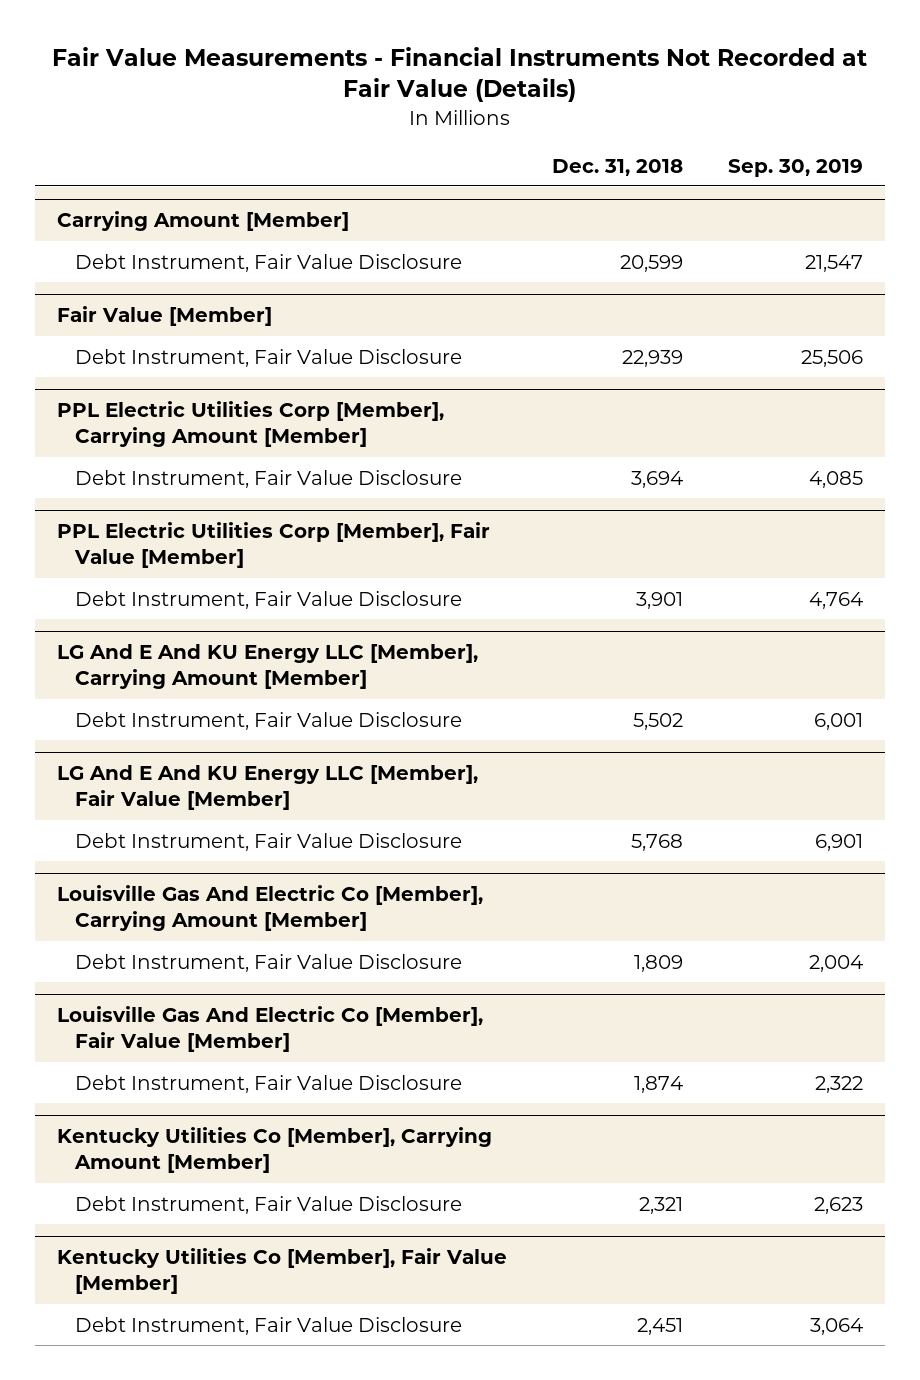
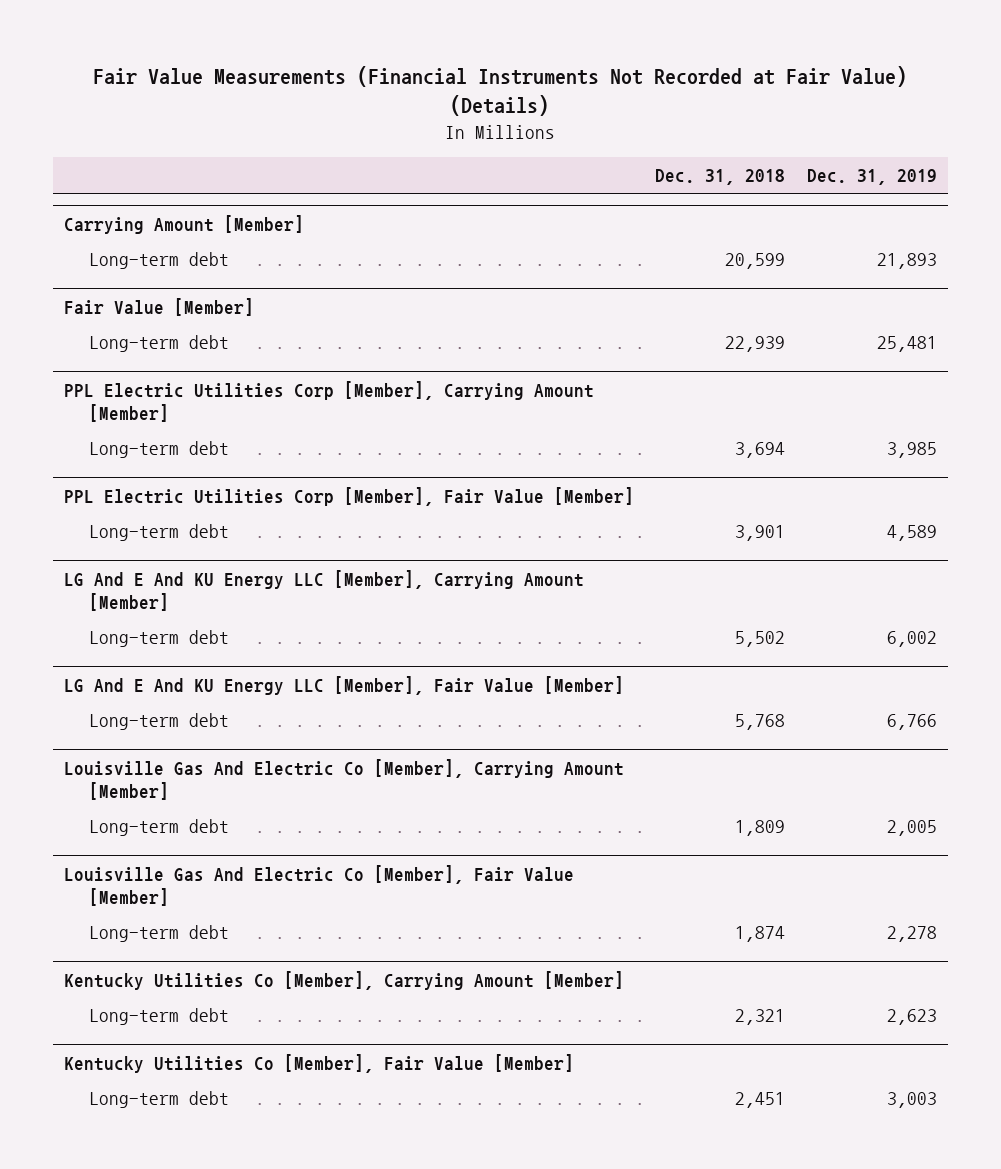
- Fair Value Measurements - Financial Instruments Not Recorded at Fair Value (Details)
+ Fair Value Measurements (Financial Instruments Not Recorded at Fair Value) (Details)
- | Dec. 31, 2018 | Sep. 30, 2019
+ | Dec. 31, 2018 | Dec. 31, 2019
@ Carrying Amount [Member]
- Debt Instrument, Fair Value Disclosure | 20,599 | 21,547
+ Long-term debt | 20,599 | 21,893
@ Fair Value [Member]
- Debt Instrument, Fair Value Disclosure | 22,939 | 25,506
+ Long-term debt | 22,939 | 25,481
@ PPL Electric Utilities Corp [Member], Carrying Amount [Member]
- Debt Instrument, Fair Value Disclosure | 3,694 | 4,085
+ Long-term debt | 3,694 | 3,985
@ PPL Electric Utilities Corp [Member], Fair Value [Member]
- Debt Instrument, Fair Value Disclosure | 3,901 | 4,764
+ Long-term debt | 3,901 | 4,589
@ LG And E And KU Energy LLC [Member], Carrying Amount [Member]
- Debt Instrument, Fair Value Disclosure | 5,502 | 6,001
+ Long-term debt | 5,502 | 6,002
@ LG And E And KU Energy LLC [Member], Fair Value [Member]
- Debt Instrument, Fair Value Disclosure | 5,768 | 6,901
+ Long-term debt | 5,768 | 6,766
@ Louisville Gas And Electric Co [Member], Carrying Amount [Member]
- Debt Instrument, Fair Value Disclosure | 1,809 | 2,004
+ Long-term debt | 1,809 | 2,005
@ Louisville Gas And Electric Co [Member], Fair Value [Member]
- Debt Instrument, Fair Value Disclosure | 1,874 | 2,322
+ Long-term debt | 1,874 | 2,278
@ Kentucky Utilities Co [Member], Carrying Amount [Member]
- Debt Instrument, Fair Value Disclosure | 2,321 | 2,623
+ Long-term debt | 2,321 | 2,623
@ Kentucky Utilities Co [Member], Fair Value [Member]
- Debt Instrument, Fair Value Disclosure | 2,451 | 3,064
+ Long-term debt | 2,451 | 3,003

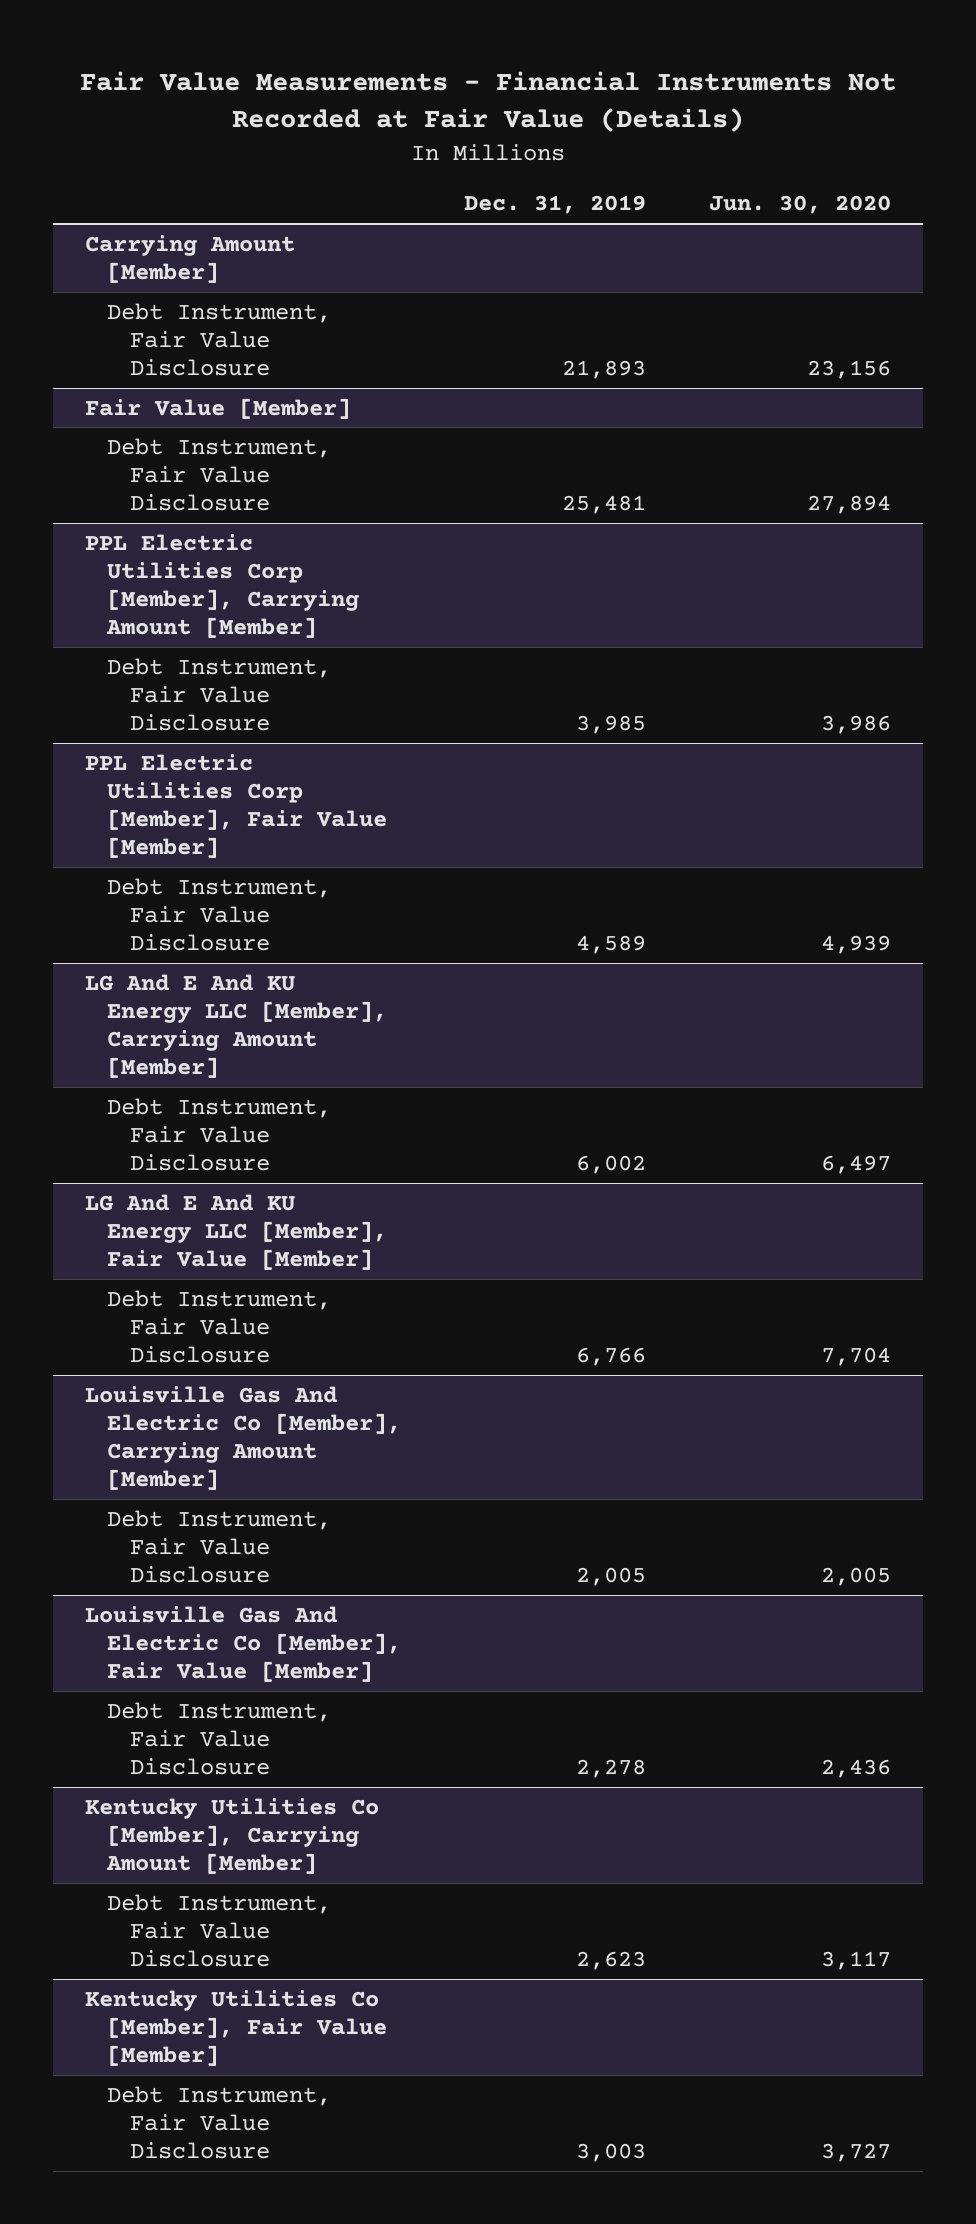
- Fair Value Measurements (Financial Instruments Not Recorded at Fair Value) (Details)
+ Fair Value Measurements - Financial Instruments Not Recorded at Fair Value (Details)
- | Dec. 31, 2018 | Dec. 31, 2019
+ | Dec. 31, 2019 | Jun. 30, 2020
@ Carrying Amount [Member]
- Long-term debt | 20,599 | 21,893
+ Debt Instrument, Fair Value Disclosure | 21,893 | 23,156
@ Fair Value [Member]
- Long-term debt | 22,939 | 25,481
+ Debt Instrument, Fair Value Disclosure | 25,481 | 27,894
@ PPL Electric Utilities Corp [Member], Carrying Amount [Member]
- Long-term debt | 3,694 | 3,985
+ Debt Instrument, Fair Value Disclosure | 3,985 | 3,986
@ PPL Electric Utilities Corp [Member], Fair Value [Member]
- Long-term debt | 3,901 | 4,589
+ Debt Instrument, Fair Value Disclosure | 4,589 | 4,939
@ LG And E And KU Energy LLC [Member], Carrying Amount [Member]
- Long-term debt | 5,502 | 6,002
+ Debt Instrument, Fair Value Disclosure | 6,002 | 6,497
@ LG And E And KU Energy LLC [Member], Fair Value [Member]
- Long-term debt | 5,768 | 6,766
+ Debt Instrument, Fair Value Disclosure | 6,766 | 7,704
@ Louisville Gas And Electric Co [Member], Carrying Amount [Member]
- Long-term debt | 1,809 | 2,005
+ Debt Instrument, Fair Value Disclosure | 2,005 | 2,005
@ Louisville Gas And Electric Co [Member], Fair Value [Member]
- Long-term debt | 1,874 | 2,278
+ Debt Instrument, Fair Value Disclosure | 2,278 | 2,436
@ Kentucky Utilities Co [Member], Carrying Amount [Member]
- Long-term debt | 2,321 | 2,623
+ Debt Instrument, Fair Value Disclosure | 2,623 | 3,117
@ Kentucky Utilities Co [Member], Fair Value [Member]
- Long-term debt | 2,451 | 3,003
+ Debt Instrument, Fair Value Disclosure | 3,003 | 3,727

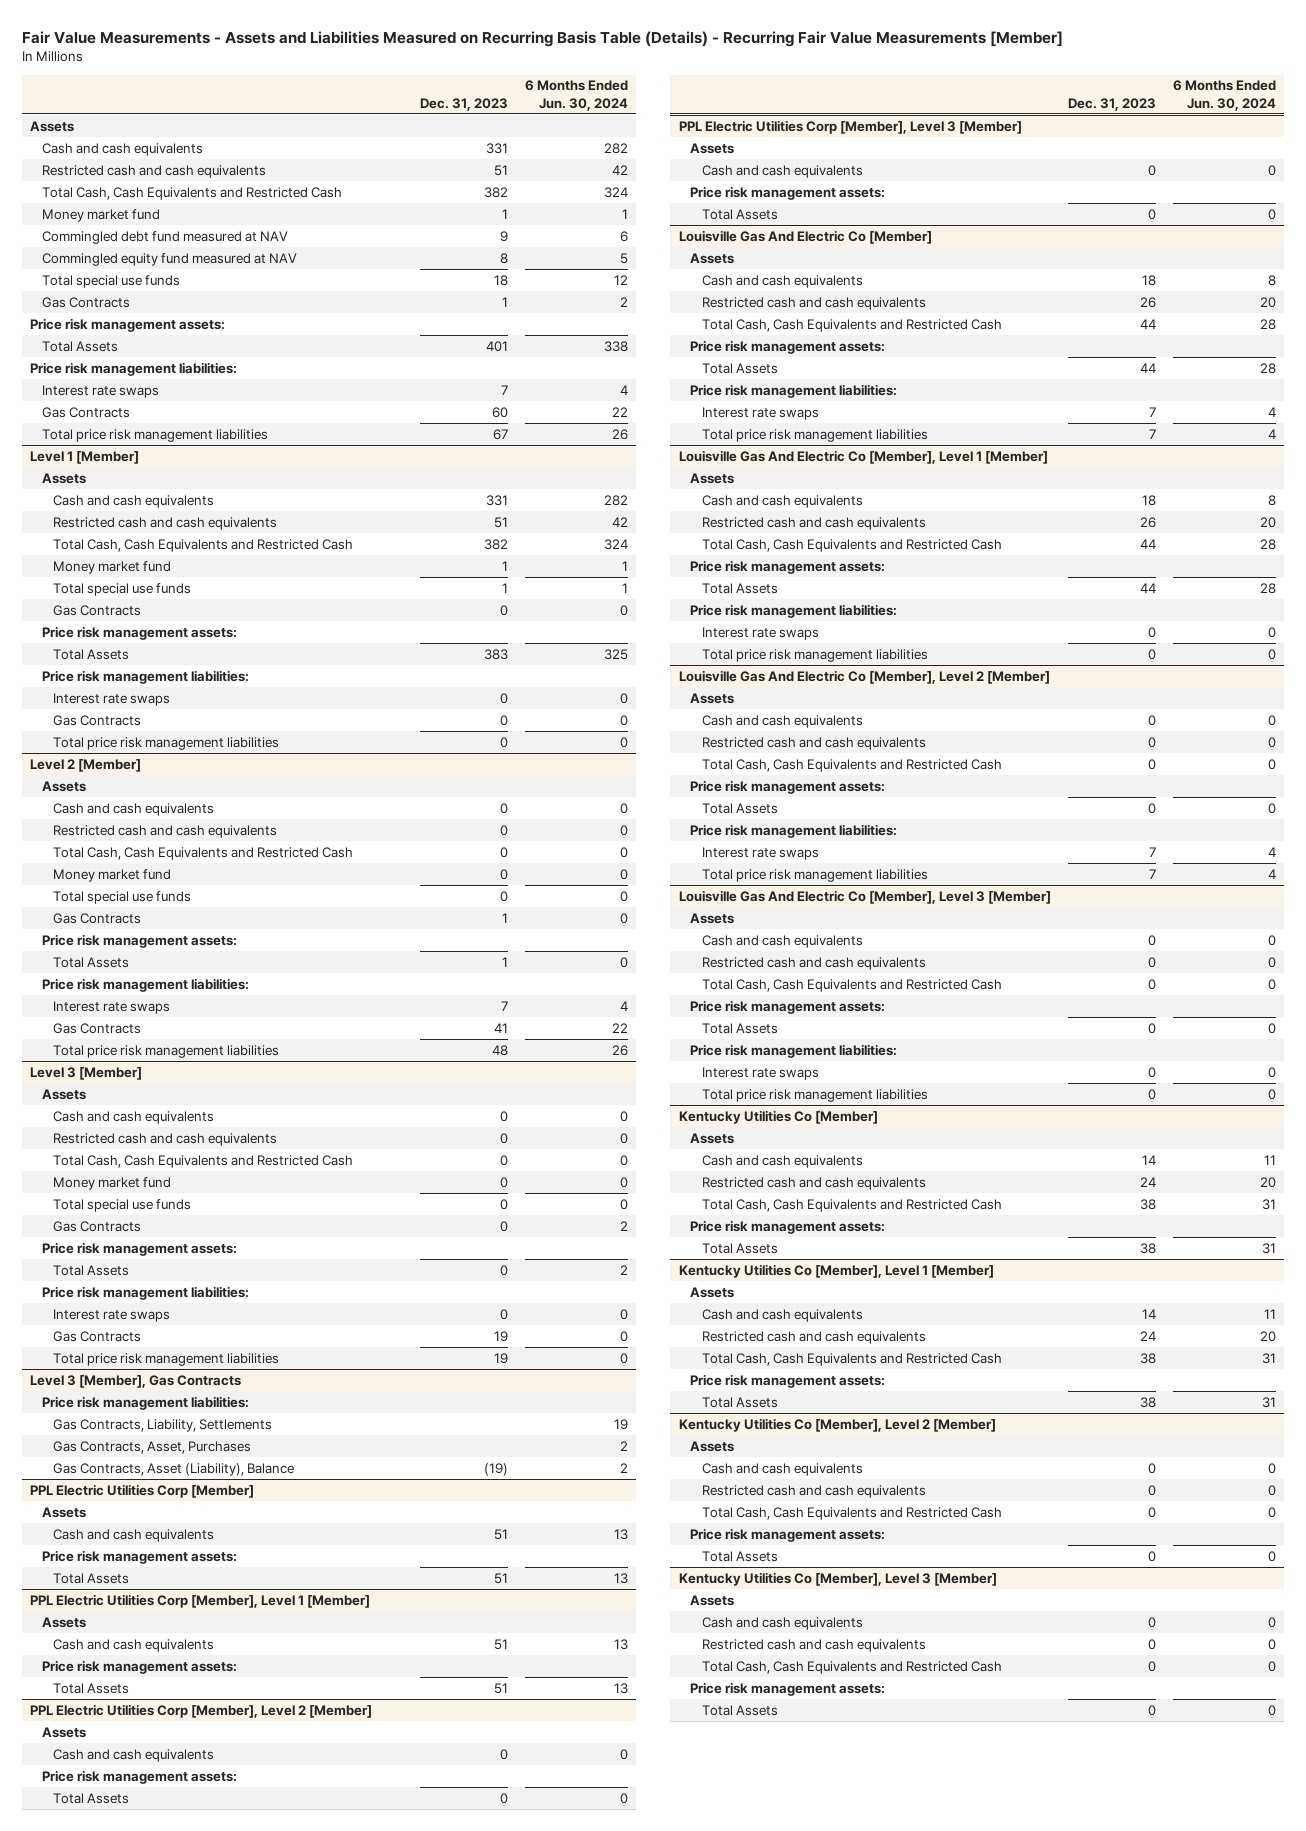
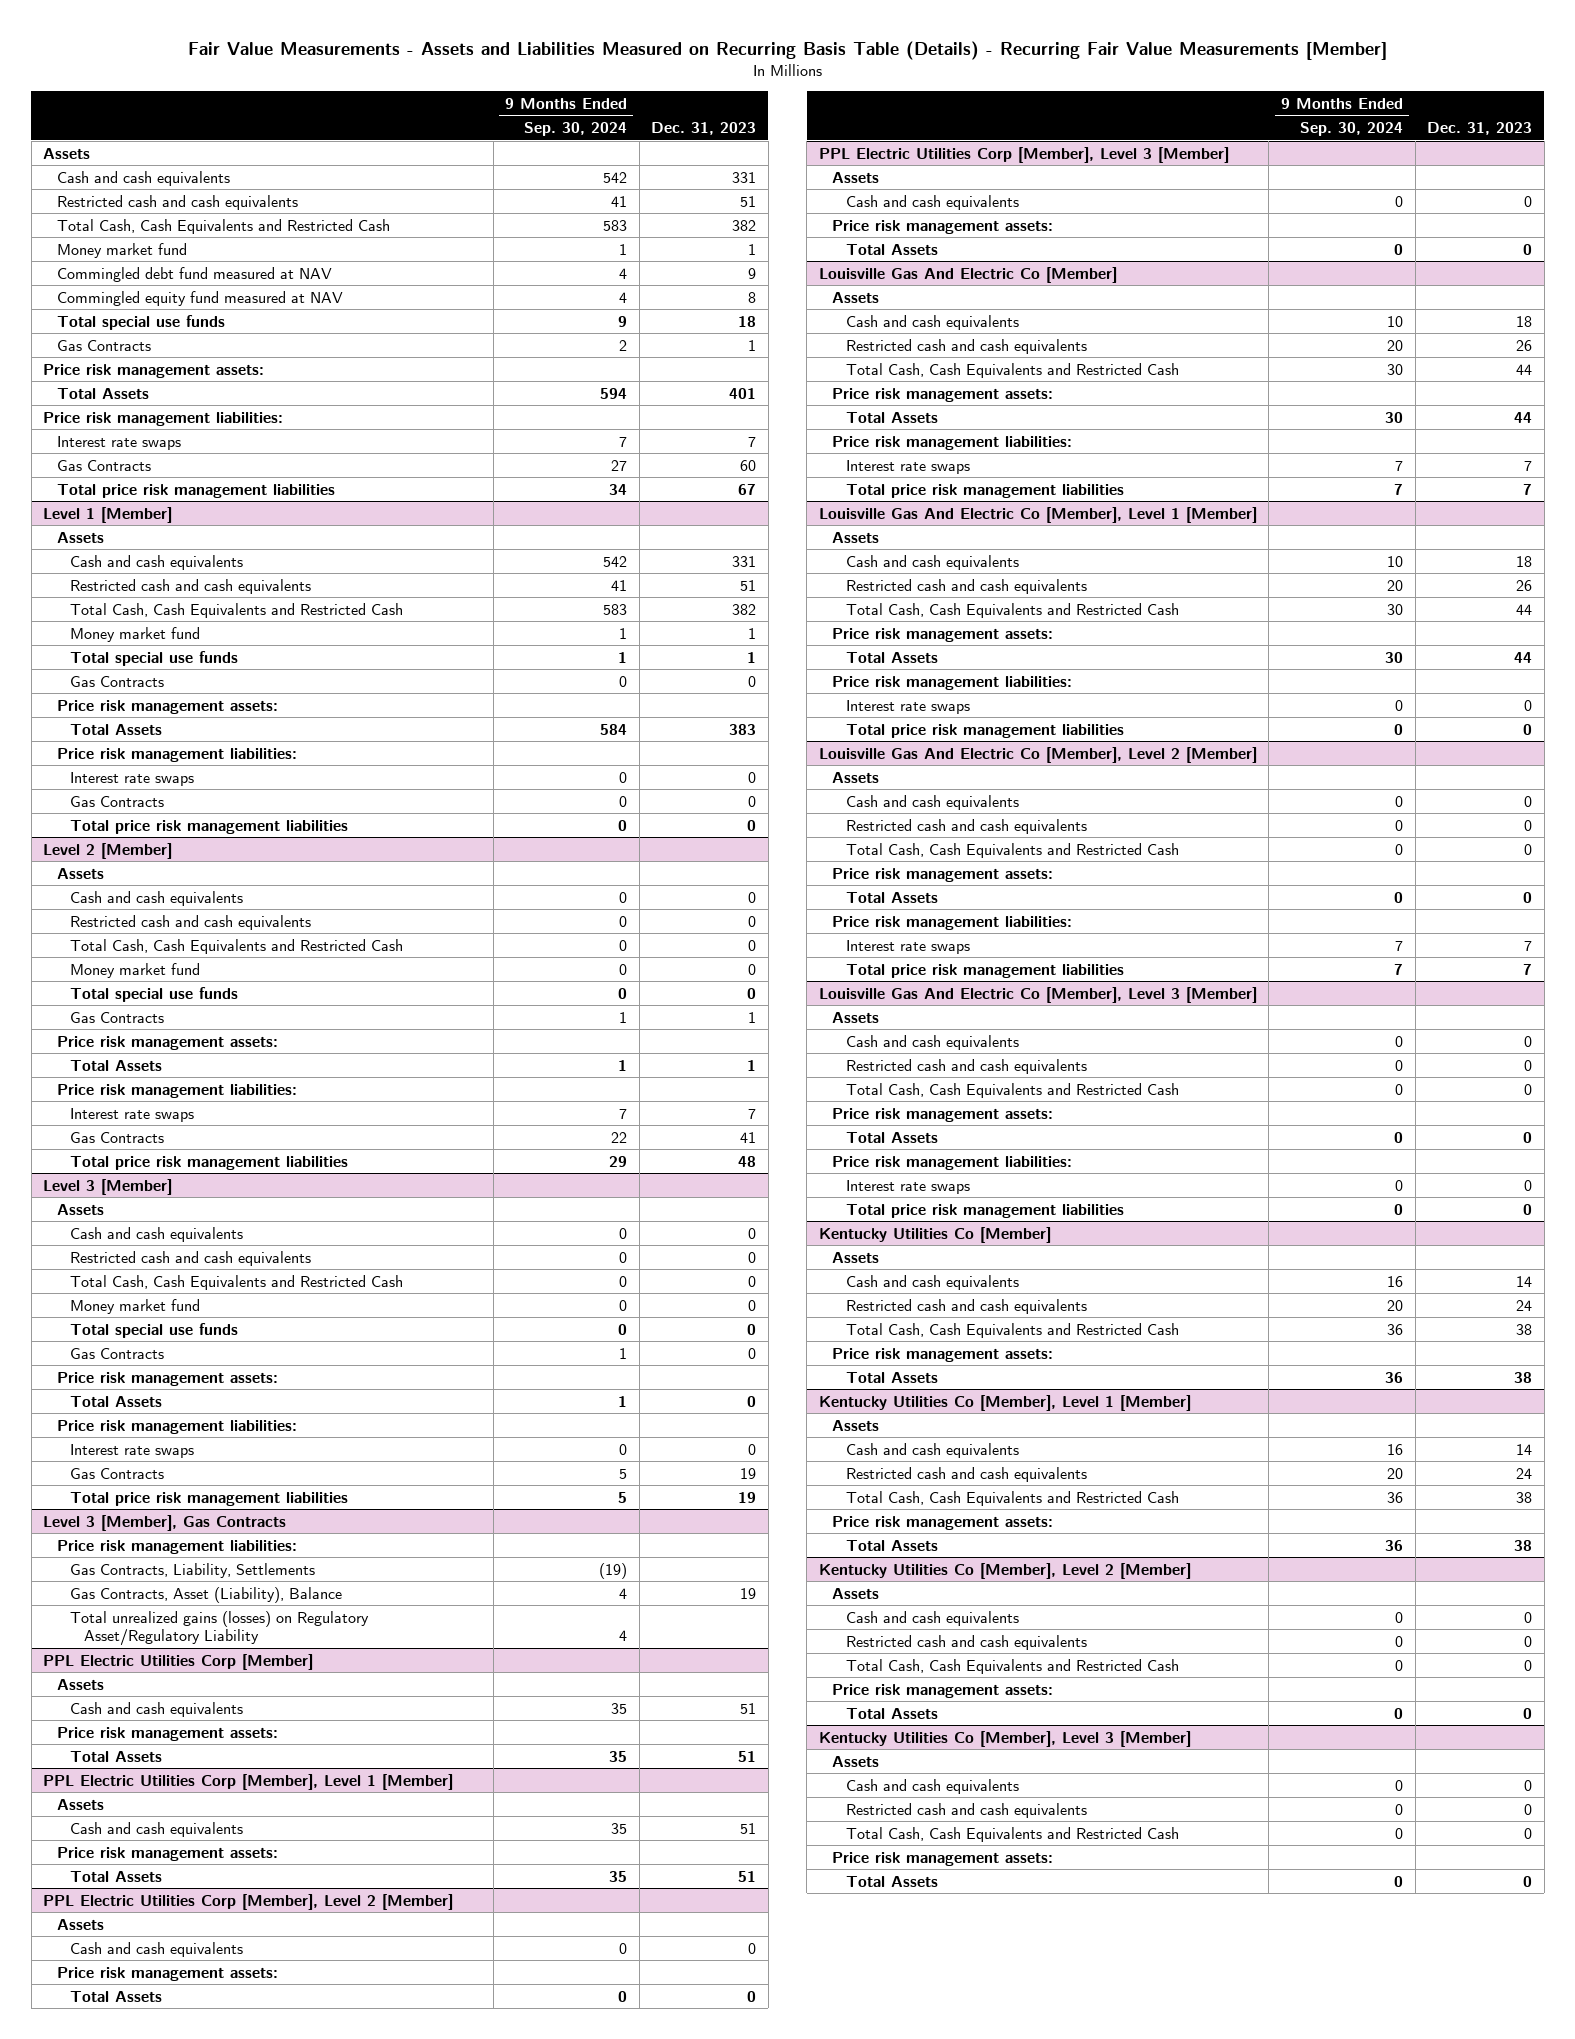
- | Dec. 31, 2023 | 6 Months Ended Jun. 30, 2024
+ | 9 Months Ended Sep. 30, 2024 | Dec. 31, 2023
@ Level 3 [Member], Gas Contracts
- Gas Contracts, Asset, Purchases | | 2
- Gas Contracts, Asset (Liability), Balance | (19) | 2
+ Gas Contracts, Asset (Liability), Balance | 4 | 19
+ Total unrealized gains (losses) on Regulatory Asset/Regulatory Liability | 4 |

